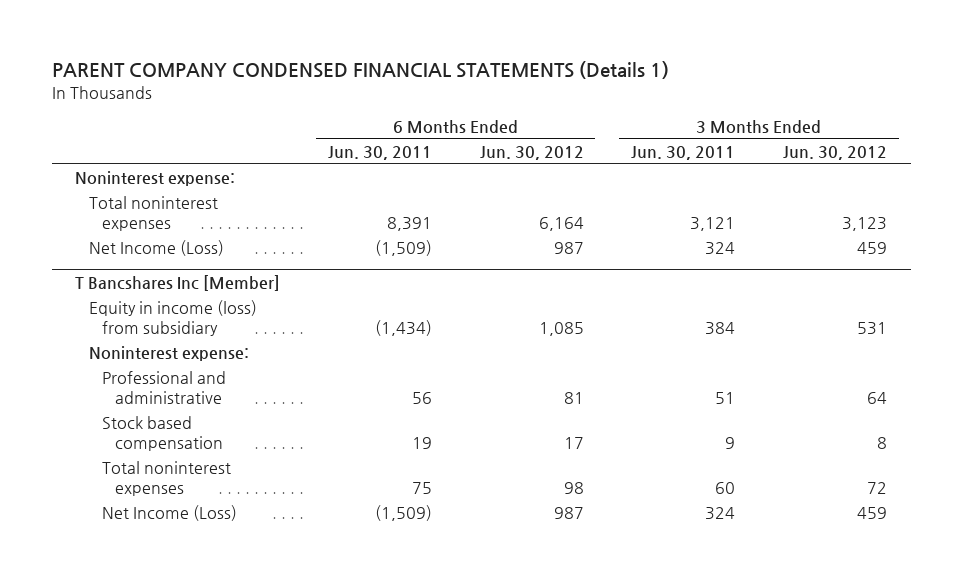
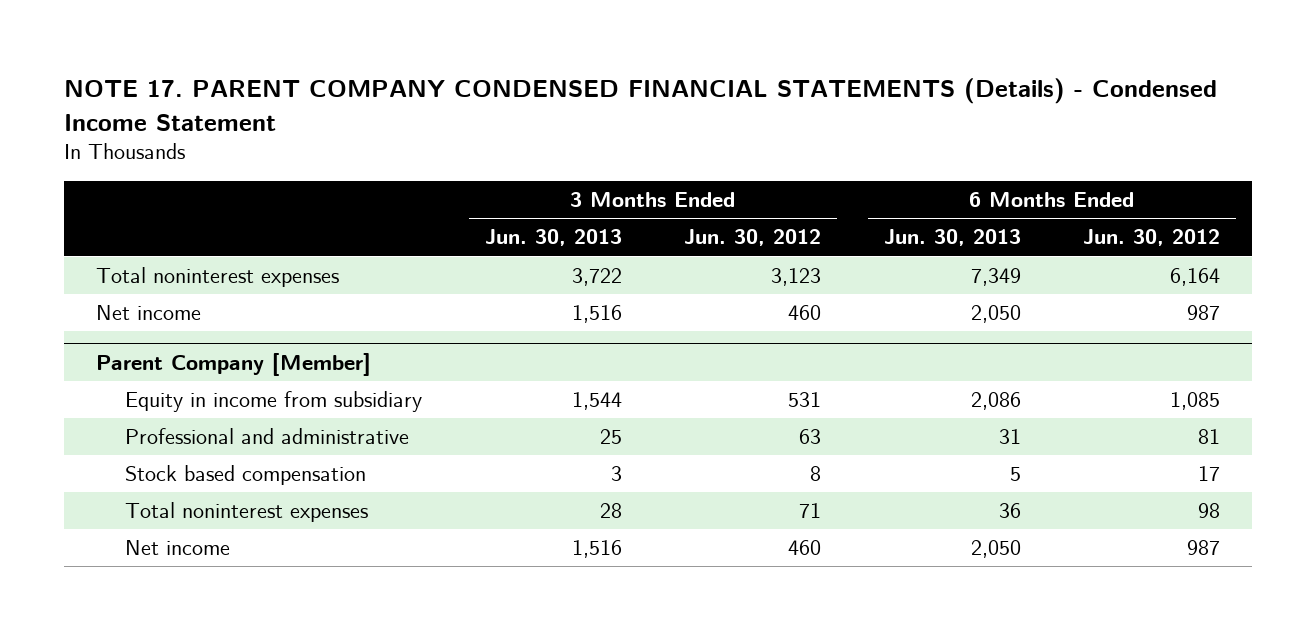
- PARENT COMPANY CONDENSED FINANCIAL STATEMENTS (Details 1)
+ NOTE 17. PARENT COMPANY CONDENSED FINANCIAL STATEMENTS (Details) - Condensed Income Statement
- | 6 Months Ended Jun. 30, 2011 | 6 Months Ended Jun. 30, 2012 | 3 Months Ended Jun. 30, 2011 | 3 Months Ended Jun. 30, 2012
+ | 3 Months Ended Jun. 30, 2013 | 3 Months Ended Jun. 30, 2012 | 6 Months Ended Jun. 30, 2013 | 6 Months Ended Jun. 30, 2012
- Noninterest expense:
- Net Income (Loss) | (1,509) | 987 | 324 | 459
- T Bancshares Inc [Member]
- Equity in income (loss) from subsidiary | (1,434) | 1,085 | 384 | 531
- Noninterest expense:
- Professional and administrative | 56 | 81 | 51 | 64
+ Net income | 1,516 | 460 | 2,050 | 987
+ Parent Company [Member]
+ Equity in income from subsidiary | 1,544 | 531 | 2,086 | 1,085
+ Professional and administrative | 25 | 63 | 31 | 81
- Total noninterest expenses | 75 | 98 | 60 | 72
- Net Income (Loss) | (1,509) | 987 | 324 | 459
+ Total noninterest expenses | 28 | 71 | 36 | 98
+ Net income | 1,516 | 460 | 2,050 | 987

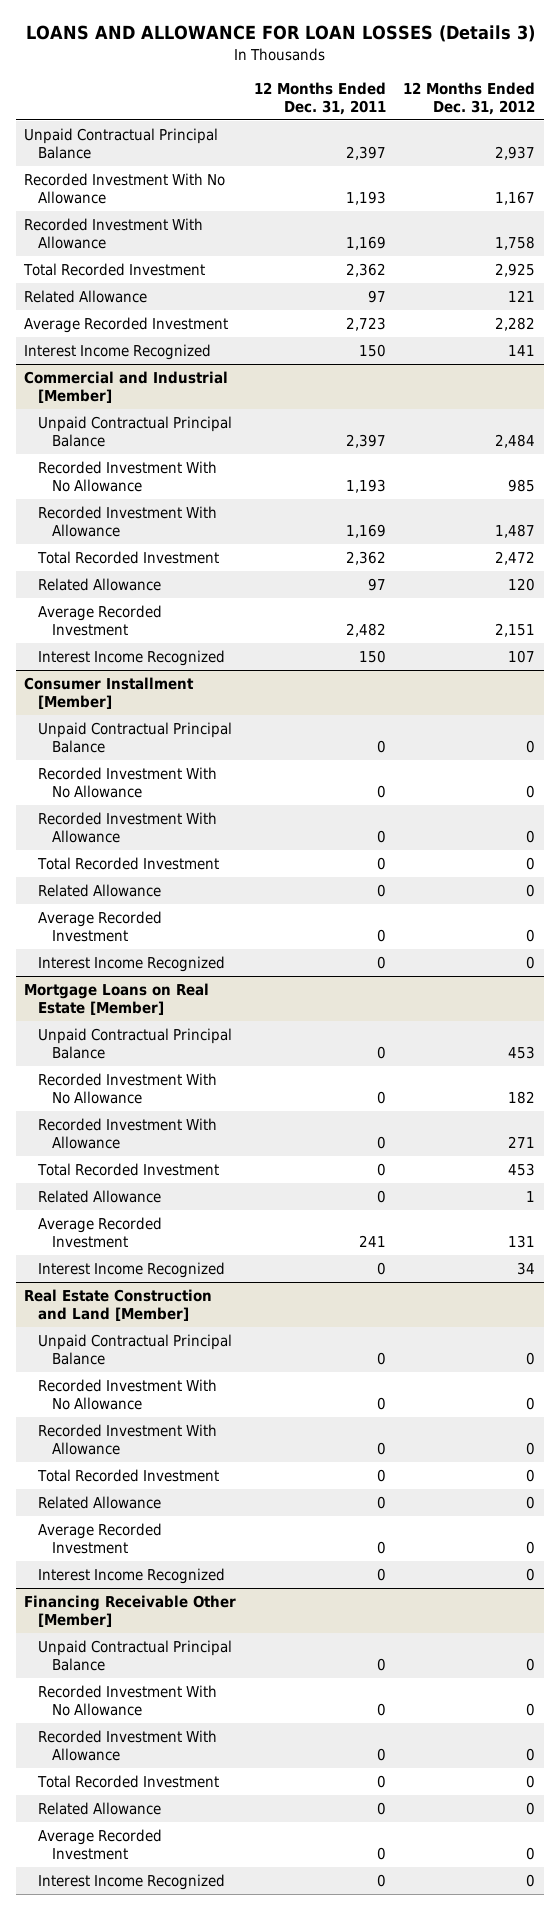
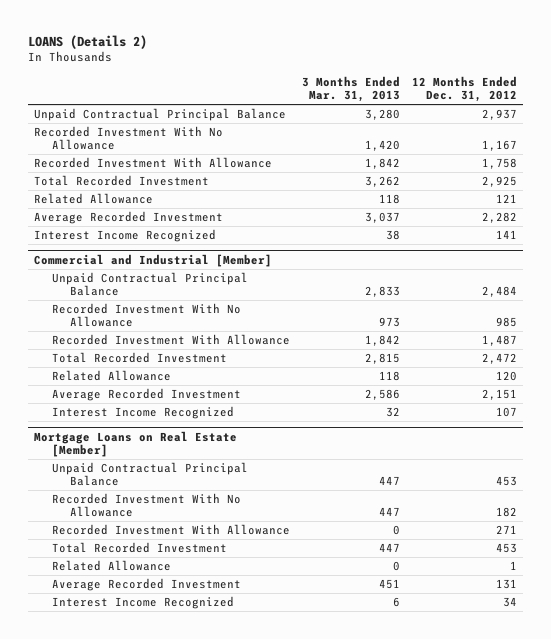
- LOANS AND ALLOWANCE FOR LOAN LOSSES (Details 3)
+ LOANS (Details 2)
- | 12 Months Ended Dec. 31, 2011 | 12 Months Ended Dec. 31, 2012
+ | 3 Months Ended Mar. 31, 2013 | 12 Months Ended Dec. 31, 2012
- Consumer Installment [Member]
- Unpaid Contractual Principal Balance | 0 | 0
- Recorded Investment With No Allowance | 0 | 0
- Recorded Investment With Allowance | 0 | 0
- Total Recorded Investment | 0 | 0
- Related Allowance | 0 | 0
- Average Recorded Investment | 0 | 0
- Interest Income Recognized | 0 | 0
- Real Estate Construction and Land [Member]
- Unpaid Contractual Principal Balance | 0 | 0
- Recorded Investment With No Allowance | 0 | 0
- Recorded Investment With Allowance | 0 | 0
- Total Recorded Investment | 0 | 0
- Related Allowance | 0 | 0
- Average Recorded Investment | 0 | 0
- Interest Income Recognized | 0 | 0
- Financing Receivable Other [Member]
- Unpaid Contractual Principal Balance | 0 | 0
- Recorded Investment With No Allowance | 0 | 0
- Recorded Investment With Allowance | 0 | 0
- Total Recorded Investment | 0 | 0
- Related Allowance | 0 | 0
- Average Recorded Investment | 0 | 0
- Interest Income Recognized | 0 | 0

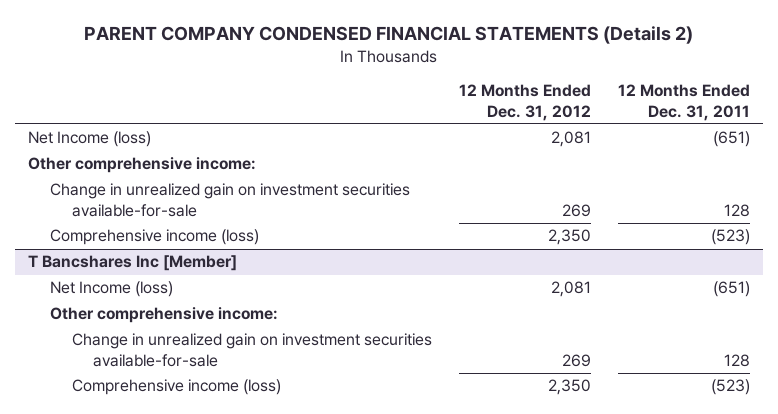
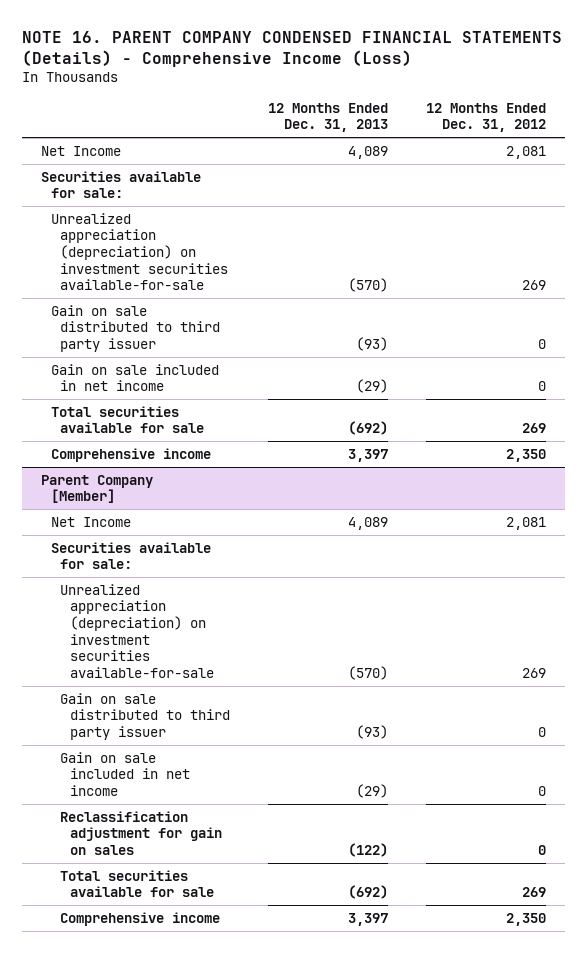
- PARENT COMPANY CONDENSED FINANCIAL STATEMENTS (Details 2)
+ NOTE 16. PARENT COMPANY CONDENSED FINANCIAL STATEMENTS (Details) - Comprehensive Income (Loss)
- | 12 Months Ended Dec. 31, 2012 | 12 Months Ended Dec. 31, 2011
+ | 12 Months Ended Dec. 31, 2013 | 12 Months Ended Dec. 31, 2012
- Net Income (loss) | 2,081 | (651)
- Other comprehensive income:
- Change in unrealized gain on investment securities available-for-sale | 269 | 128
- Comprehensive income (loss) | 2,350 | (523)
- T Bancshares Inc [Member]
- Net Income (loss) | 2,081 | (651)
- Other comprehensive income:
- Change in unrealized gain on investment securities available-for-sale | 269 | 128
- Comprehensive income (loss) | 2,350 | (523)
+ Net Income | 4,089 | 2,081
+ Securities available for sale:
+ Unrealized appreciation (depreciation) on investment securities available-for-sale | (570) | 269
+ Gain on sale distributed to third party issuer | (93) | 0
+ Gain on sale included in net income | (29) | 0
+ Total securities available for sale | (692) | 269
+ Comprehensive income | 3,397 | 2,350
+ Parent Company [Member]
+ Net Income | 4,089 | 2,081
+ Securities available for sale:
+ Unrealized appreciation (depreciation) on investment securities available-for-sale | (570) | 269
+ Gain on sale distributed to third party issuer | (93) | 0
+ Gain on sale included in net income | (29) | 0
+ Reclassification adjustment for gain on sales | (122) | 0
+ Total securities available for sale | (692) | 269
+ Comprehensive income | 3,397 | 2,350

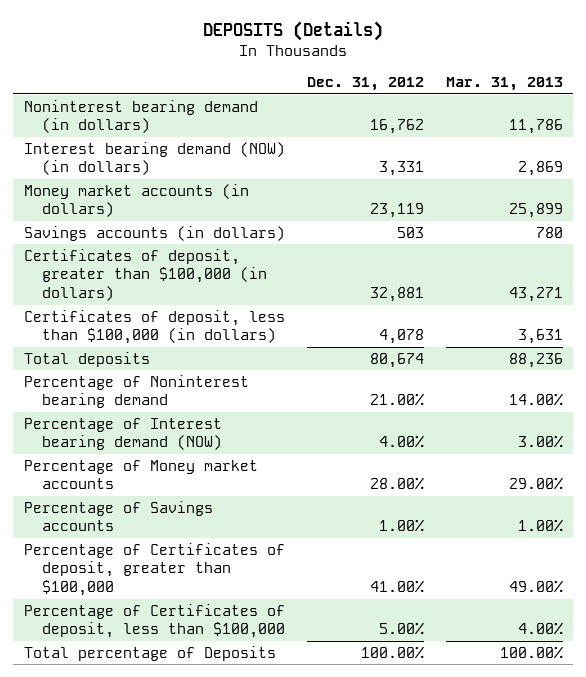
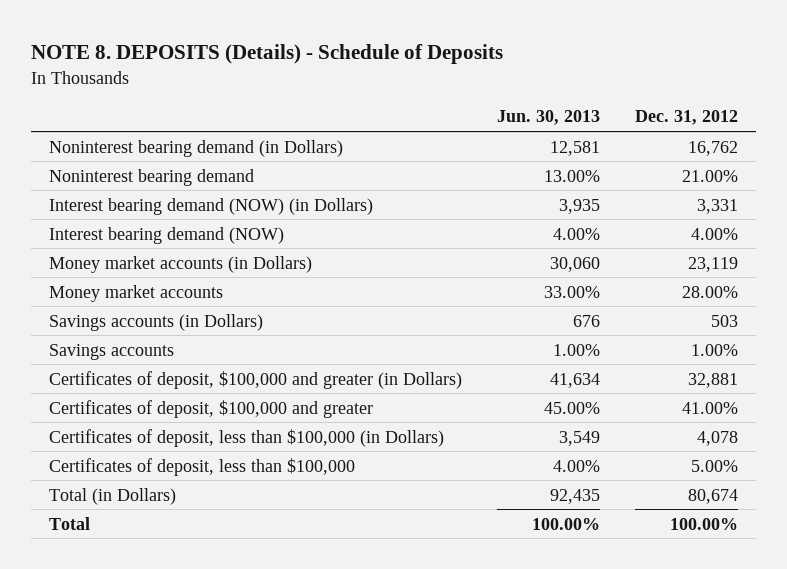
- DEPOSITS (Details)
+ NOTE 8. DEPOSITS (Details) - Schedule of Deposits
- | Dec. 31, 2012 | Mar. 31, 2013
+ | Jun. 30, 2013 | Dec. 31, 2012
- Noninterest bearing demand (in dollars) | 16,762 | 11,786
- Interest bearing demand (NOW) (in dollars) | 3,331 | 2,869
- Money market accounts (in dollars) | 23,119 | 25,899
- Savings accounts (in dollars) | 503 | 780
- Certificates of deposit, greater than $100,000 (in dollars) | 32,881 | 43,271
- Certificates of deposit, less than $100,000 (in dollars) | 4,078 | 3,631
- Total deposits | 80,674 | 88,236
- Percentage of Noninterest bearing demand | 21.00% | 14.00%
- Percentage of Interest bearing demand (NOW) | 4.00% | 3.00%
- Percentage of Money market accounts | 28.00% | 29.00%
- Percentage of Savings accounts | 1.00% | 1.00%
- Percentage of Certificates of deposit, greater than $100,000 | 41.00% | 49.00%
- Percentage of Certificates of deposit, less than $100,000 | 5.00% | 4.00%
- Total percentage of Deposits | 100.00% | 100.00%
+ Noninterest bearing demand (in Dollars) | 12,581 | 16,762
+ Noninterest bearing demand | 13.00% | 21.00%
+ Interest bearing demand (NOW) (in Dollars) | 3,935 | 3,331
+ Interest bearing demand (NOW) | 4.00% | 4.00%
+ Money market accounts (in Dollars) | 30,060 | 23,119
+ Money market accounts | 33.00% | 28.00%
+ Savings accounts (in Dollars) | 676 | 503
+ Savings accounts | 1.00% | 1.00%
+ Certificates of deposit, $100,000 and greater (in Dollars) | 41,634 | 32,881
+ Certificates of deposit, $100,000 and greater | 45.00% | 41.00%
+ Certificates of deposit, less than $100,000 (in Dollars) | 3,549 | 4,078
+ Certificates of deposit, less than $100,000 | 4.00% | 5.00%
+ Total (in Dollars) | 92,435 | 80,674
+ Total | 100.00% | 100.00%

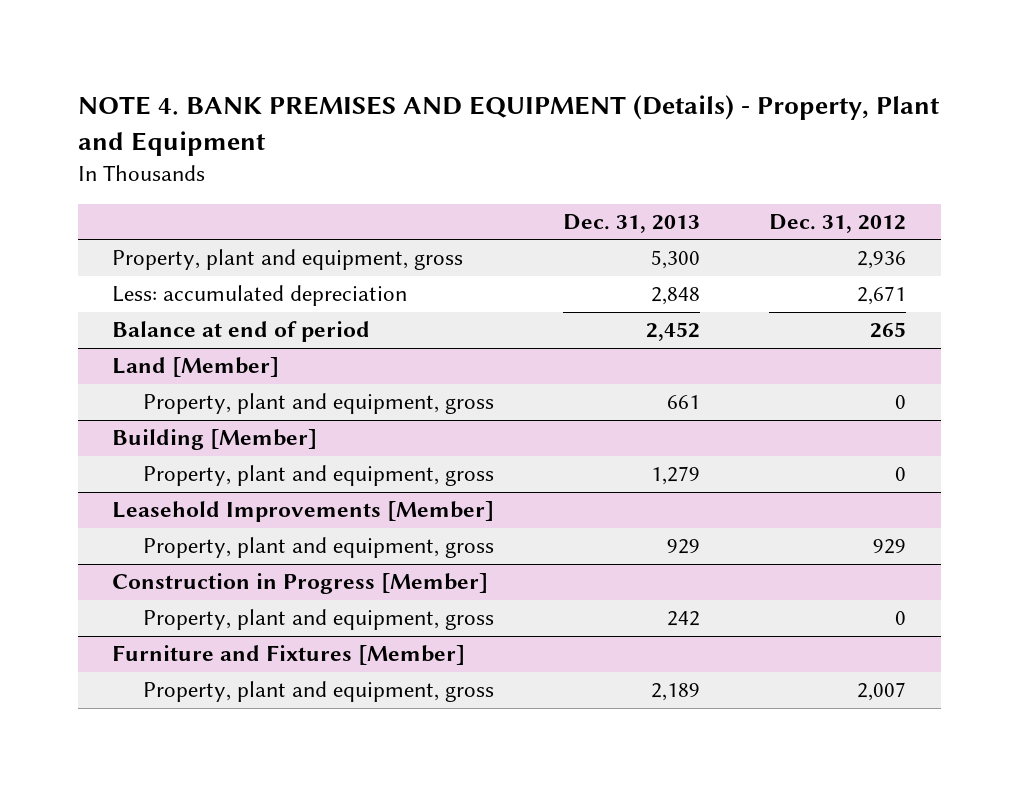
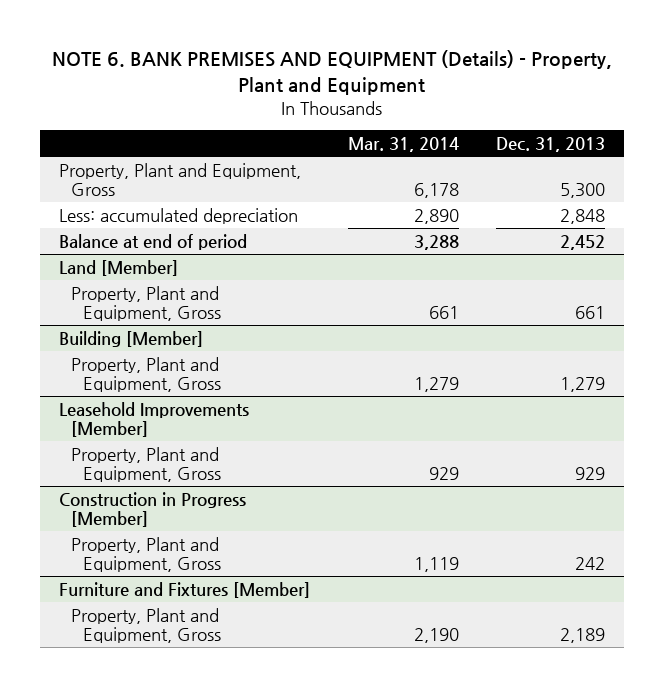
- NOTE 4. BANK PREMISES AND EQUIPMENT (Details) - Property, Plant and Equipment
+ NOTE 6. BANK PREMISES AND EQUIPMENT (Details) - Property, Plant and Equipment
- | Dec. 31, 2013 | Dec. 31, 2012
+ | Mar. 31, 2014 | Dec. 31, 2013
- Property, plant and equipment, gross | 5,300 | 2,936
+ Property, Plant and Equipment, Gross | 6,178 | 5,300
@ Land [Member]
- Property, plant and equipment, gross | 661 | 0
+ Property, Plant and Equipment, Gross | 661 | 661
@ Building [Member]
- Property, plant and equipment, gross | 1,279 | 0
+ Property, Plant and Equipment, Gross | 1,279 | 1,279
@ Leasehold Improvements [Member]
- Property, plant and equipment, gross | 929 | 929
+ Property, Plant and Equipment, Gross | 929 | 929
@ Construction in Progress [Member]
- Property, plant and equipment, gross | 242 | 0
+ Property, Plant and Equipment, Gross | 1,119 | 242
@ Furniture and Fixtures [Member]
- Property, plant and equipment, gross | 2,189 | 2,007
+ Property, Plant and Equipment, Gross | 2,190 | 2,189

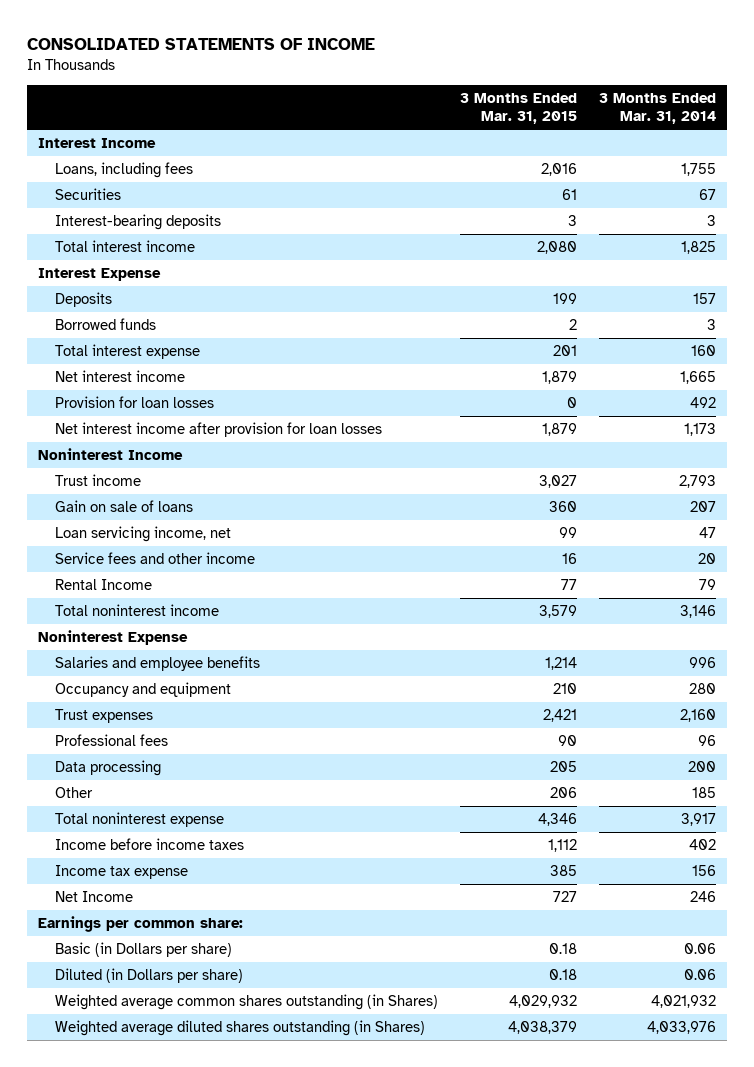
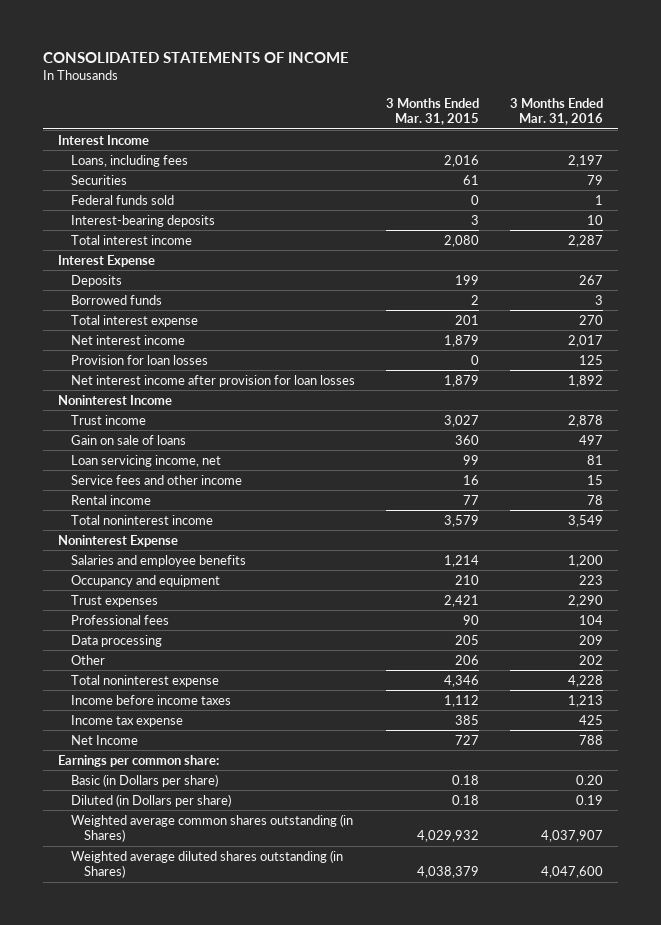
- | 3 Months Ended Mar. 31, 2015 | 3 Months Ended Mar. 31, 2014
+ | 3 Months Ended Mar. 31, 2015 | 3 Months Ended Mar. 31, 2016
+ Federal funds sold | 0 | 1
- Rental Income | 77 | 79
+ Rental income | 77 | 78

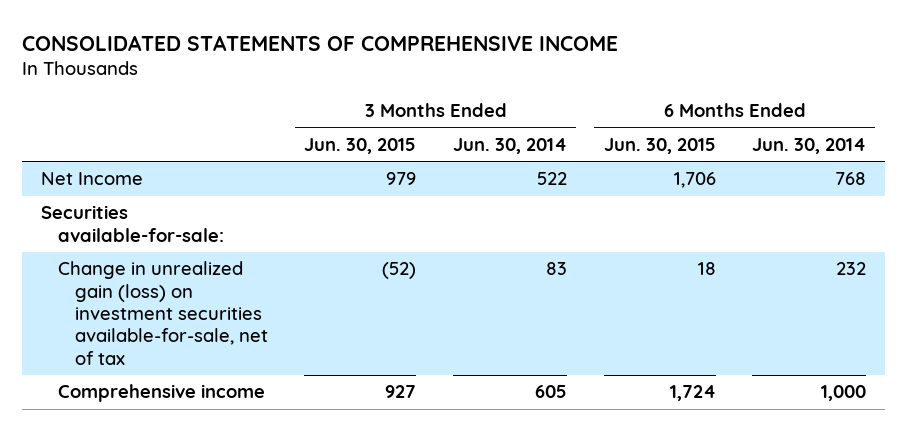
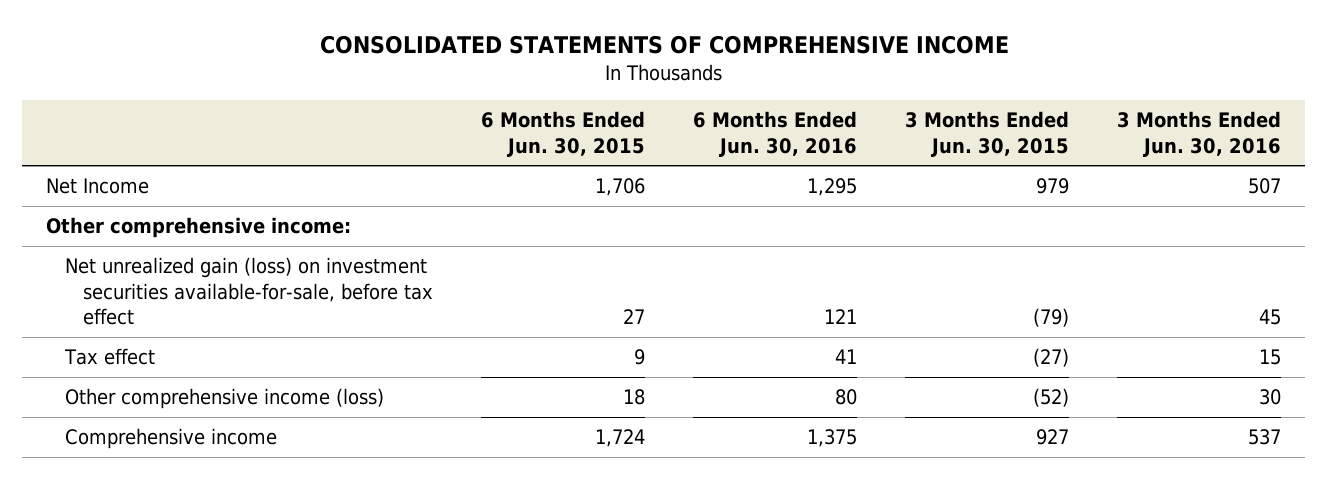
- | 3 Months Ended Jun. 30, 2015 | 3 Months Ended Jun. 30, 2014 | 6 Months Ended Jun. 30, 2015 | 6 Months Ended Jun. 30, 2014
+ | 6 Months Ended Jun. 30, 2015 | 6 Months Ended Jun. 30, 2016 | 3 Months Ended Jun. 30, 2015 | 3 Months Ended Jun. 30, 2016
- Securities available-for-sale:
- Change in unrealized gain (loss) on investment securities available-for-sale, net of tax | (52) | 83 | 18 | 232
+ Other comprehensive income:
+ Net unrealized gain (loss) on investment securities available-for-sale, before tax effect | 27 | 121 | (79) | 45
+ Tax effect | 9 | 41 | (27) | 15
+ Other comprehensive income (loss) | 18 | 80 | (52) | 30

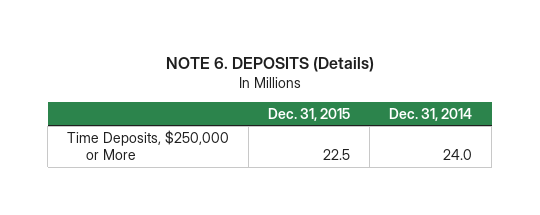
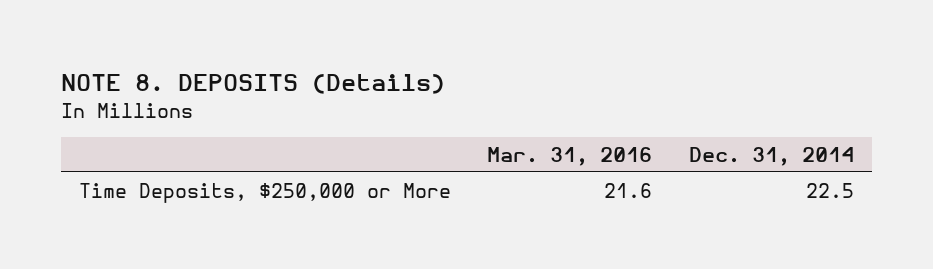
- NOTE 6. DEPOSITS (Details)
+ NOTE 8. DEPOSITS (Details)
- | Dec. 31, 2015 | Dec. 31, 2014
+ | Mar. 31, 2016 | Dec. 31, 2014
- Time Deposits, $250,000 or More | 22.5 | 24.0
+ Time Deposits, $250,000 or More | 21.6 | 22.5

